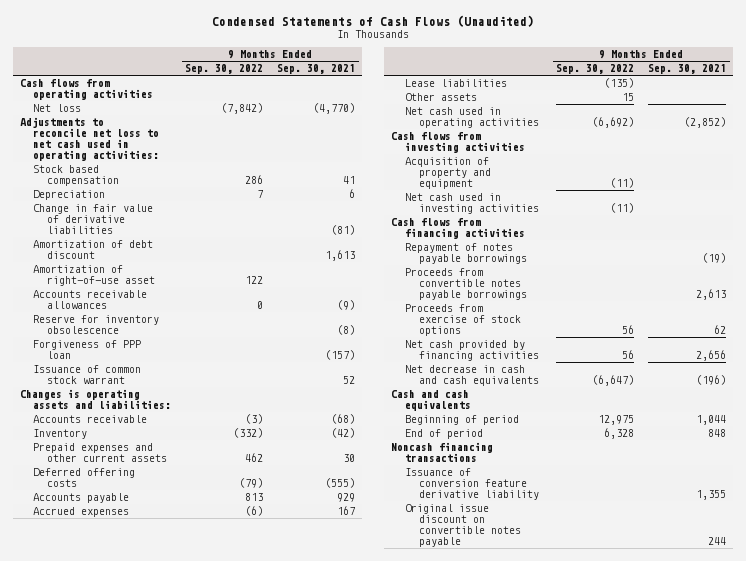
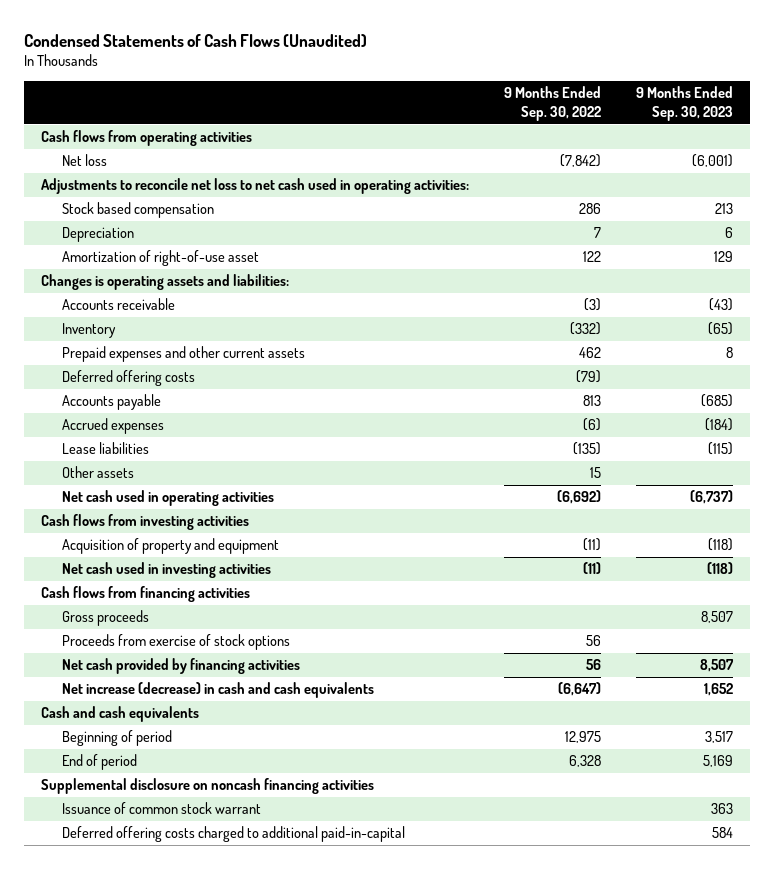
- | 9 Months Ended Sep. 30, 2022 | 9 Months Ended Sep. 30, 2021
+ | 9 Months Ended Sep. 30, 2022 | 9 Months Ended Sep. 30, 2023
- Change in fair value of derivative liabilities | | (81)
- Amortization of debt discount | | 1,613
- Accounts receivable allowances | 0 | (9)
- Reserve for inventory obsolescence | | (8)
- Forgiveness of PPP loan | | (157)
- Repayment of notes payable borrowings | | (19)
- Proceeds from convertible notes payable borrowings | | 2,613
+ Gross proceeds | | 8,507
- Net decrease in cash and cash equivalents | (6,647) | (196)
+ Net increase (decrease) in cash and cash equivalents | (6,647) | 1,652
- Noncash financing transactions
- Issuance of conversion feature derivative liability | | 1,355
- Original issue discount on convertible notes payable | | 244
+ Supplemental disclosure on noncash financing activities
moved down: Issuance of common stock warrant | | 363
+ Deferred offering costs charged to additional paid-in-capital | | 584

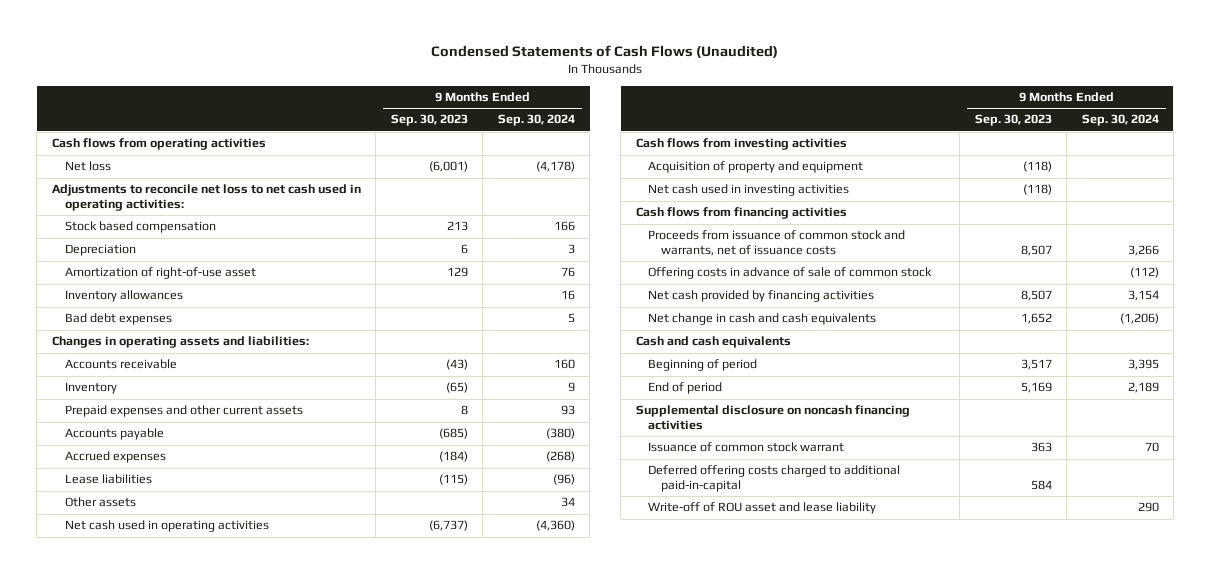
- | 9 Months Ended Sep. 30, 2022 | 9 Months Ended Sep. 30, 2023
+ | 9 Months Ended Sep. 30, 2023 | 9 Months Ended Sep. 30, 2024
- Changes is operating assets and liabilities:
+ Inventory allowances | | 16
+ Bad debt expenses | | 5
+ Changes in operating assets and liabilities:
- Deferred offering costs | (79) |
- Gross proceeds | | 8,507
- Proceeds from exercise of stock options | 56 |
+ Proceeds from issuance of common stock and warrants, net of issuance costs | 8,507 | 3,266
+ Offering costs in advance of sale of common stock | | (112)
- Net increase (decrease) in cash and cash equivalents | (6,647) | 1,652
+ Net change in cash and cash equivalents | 1,652 | (1,206)
+ Write-off of ROU asset and lease liability | | 290

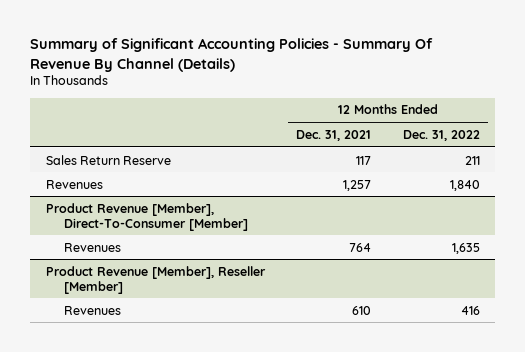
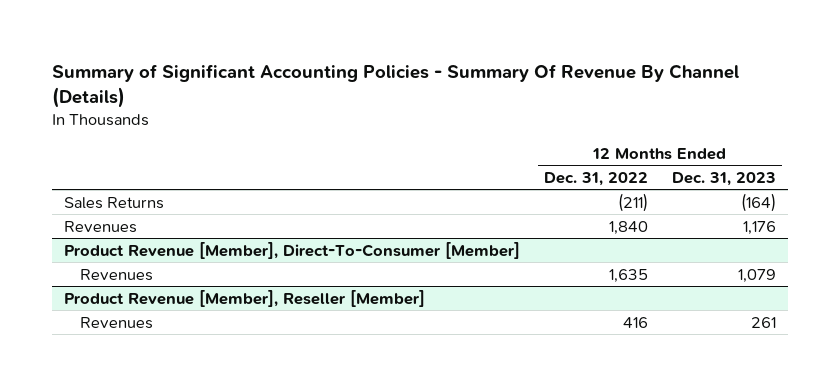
- | 12 Months Ended Dec. 31, 2021 | 12 Months Ended Dec. 31, 2022
+ | 12 Months Ended Dec. 31, 2022 | 12 Months Ended Dec. 31, 2023
- Sales Return Reserve | 117 | 211
+ Sales Returns | (211) | (164)

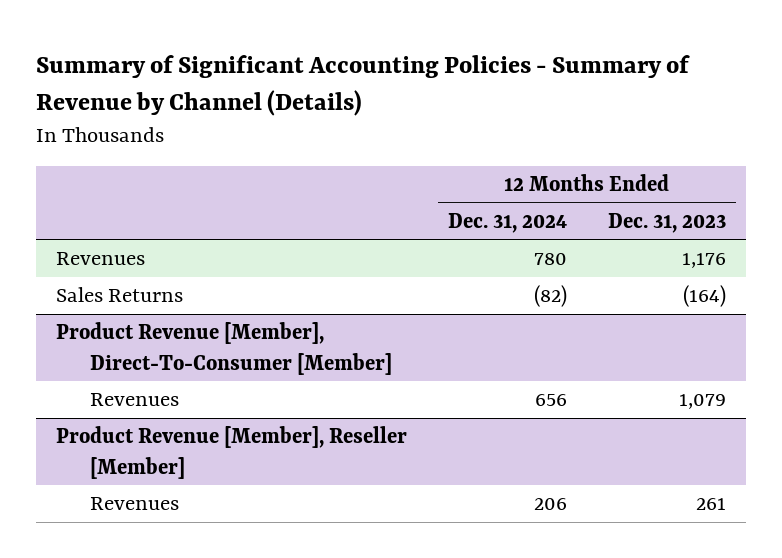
- Summary of Significant Accounting Policies - Summary Of Revenue By Channel (Details)
+ Summary of Significant Accounting Policies - Summary of Revenue by Channel (Details)
- | 12 Months Ended Dec. 31, 2022 | 12 Months Ended Dec. 31, 2023
+ | 12 Months Ended Dec. 31, 2024 | 12 Months Ended Dec. 31, 2023
moved down: Sales Returns | (82) | (164)

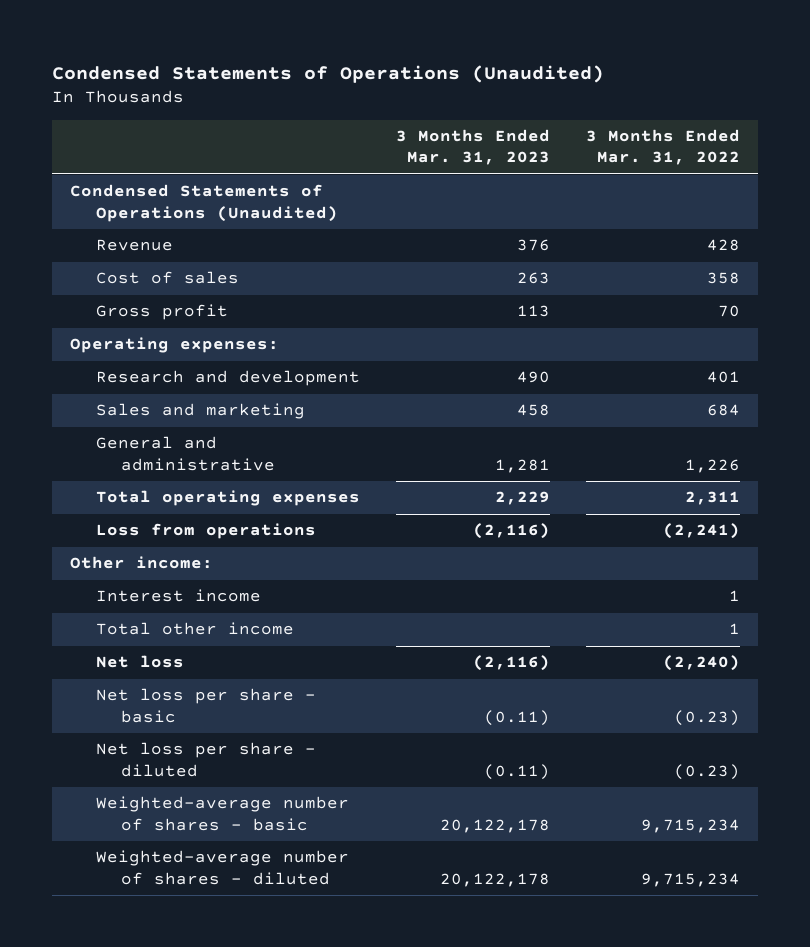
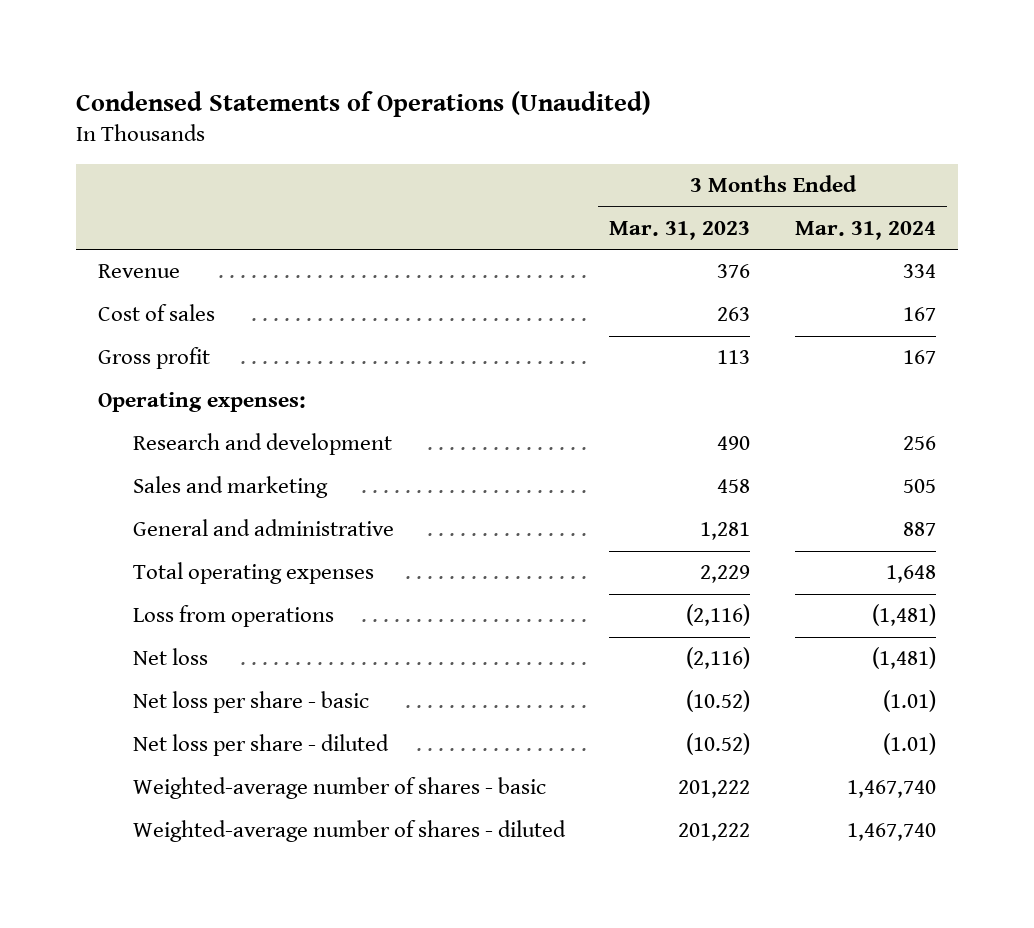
- | 3 Months Ended Mar. 31, 2023 | 3 Months Ended Mar. 31, 2022
+ | 3 Months Ended Mar. 31, 2023 | 3 Months Ended Mar. 31, 2024
- Condensed Statements of Operations (Unaudited)
- Other income:
- Interest income | | 1
- Total other income | | 1
- Net loss per share - basic | (0.11) | (0.23)
- Net loss per share - diluted | (0.11) | (0.23)
- Weighted-average number of shares - basic | 20,122,178 | 9,715,234
- Weighted-average number of shares - diluted | 20,122,178 | 9,715,234
+ Net loss per share - basic | (10.52) | (1.01)
+ Net loss per share - diluted | (10.52) | (1.01)
+ Weighted-average number of shares - basic | 201,222 | 1,467,740
+ Weighted-average number of shares - diluted | 201,222 | 1,467,740

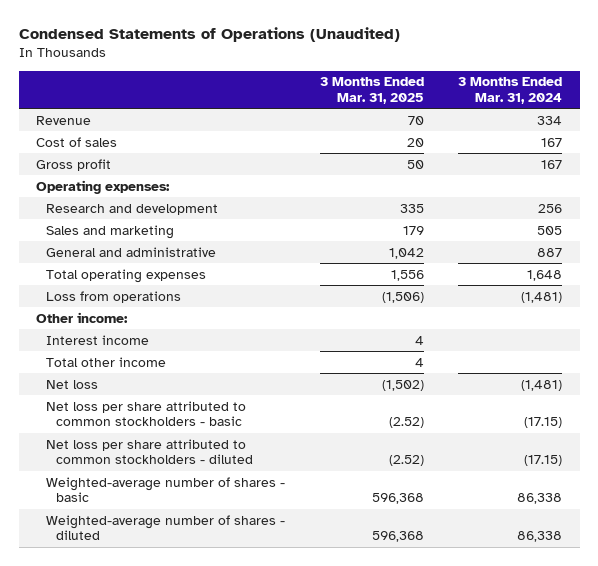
- | 3 Months Ended Mar. 31, 2023 | 3 Months Ended Mar. 31, 2024
+ | 3 Months Ended Mar. 31, 2025 | 3 Months Ended Mar. 31, 2024
+ Other income:
+ Interest income | 4 |
+ Total other income | 4 |
- Net loss per share - basic | (10.52) | (1.01)
- Net loss per share - diluted | (10.52) | (1.01)
- Weighted-average number of shares - basic | 201,222 | 1,467,740
- Weighted-average number of shares - diluted | 201,222 | 1,467,740
+ Net loss per share attributed to common stockholders - basic | (2.52) | (17.15)
+ Net loss per share attributed to common stockholders - diluted | (2.52) | (17.15)
+ Weighted-average number of shares - basic | 596,368 | 86,338
+ Weighted-average number of shares - diluted | 596,368 | 86,338

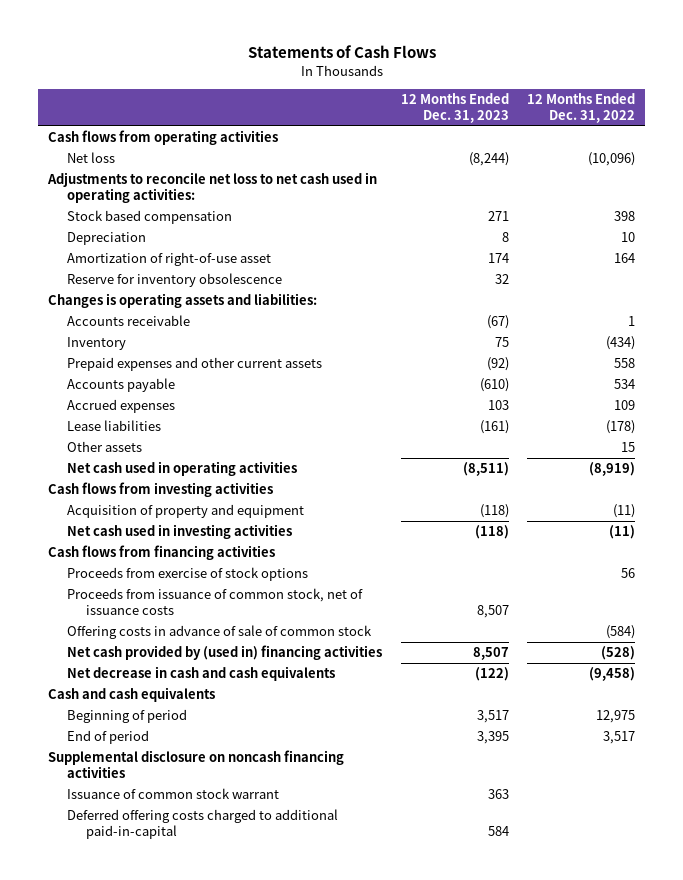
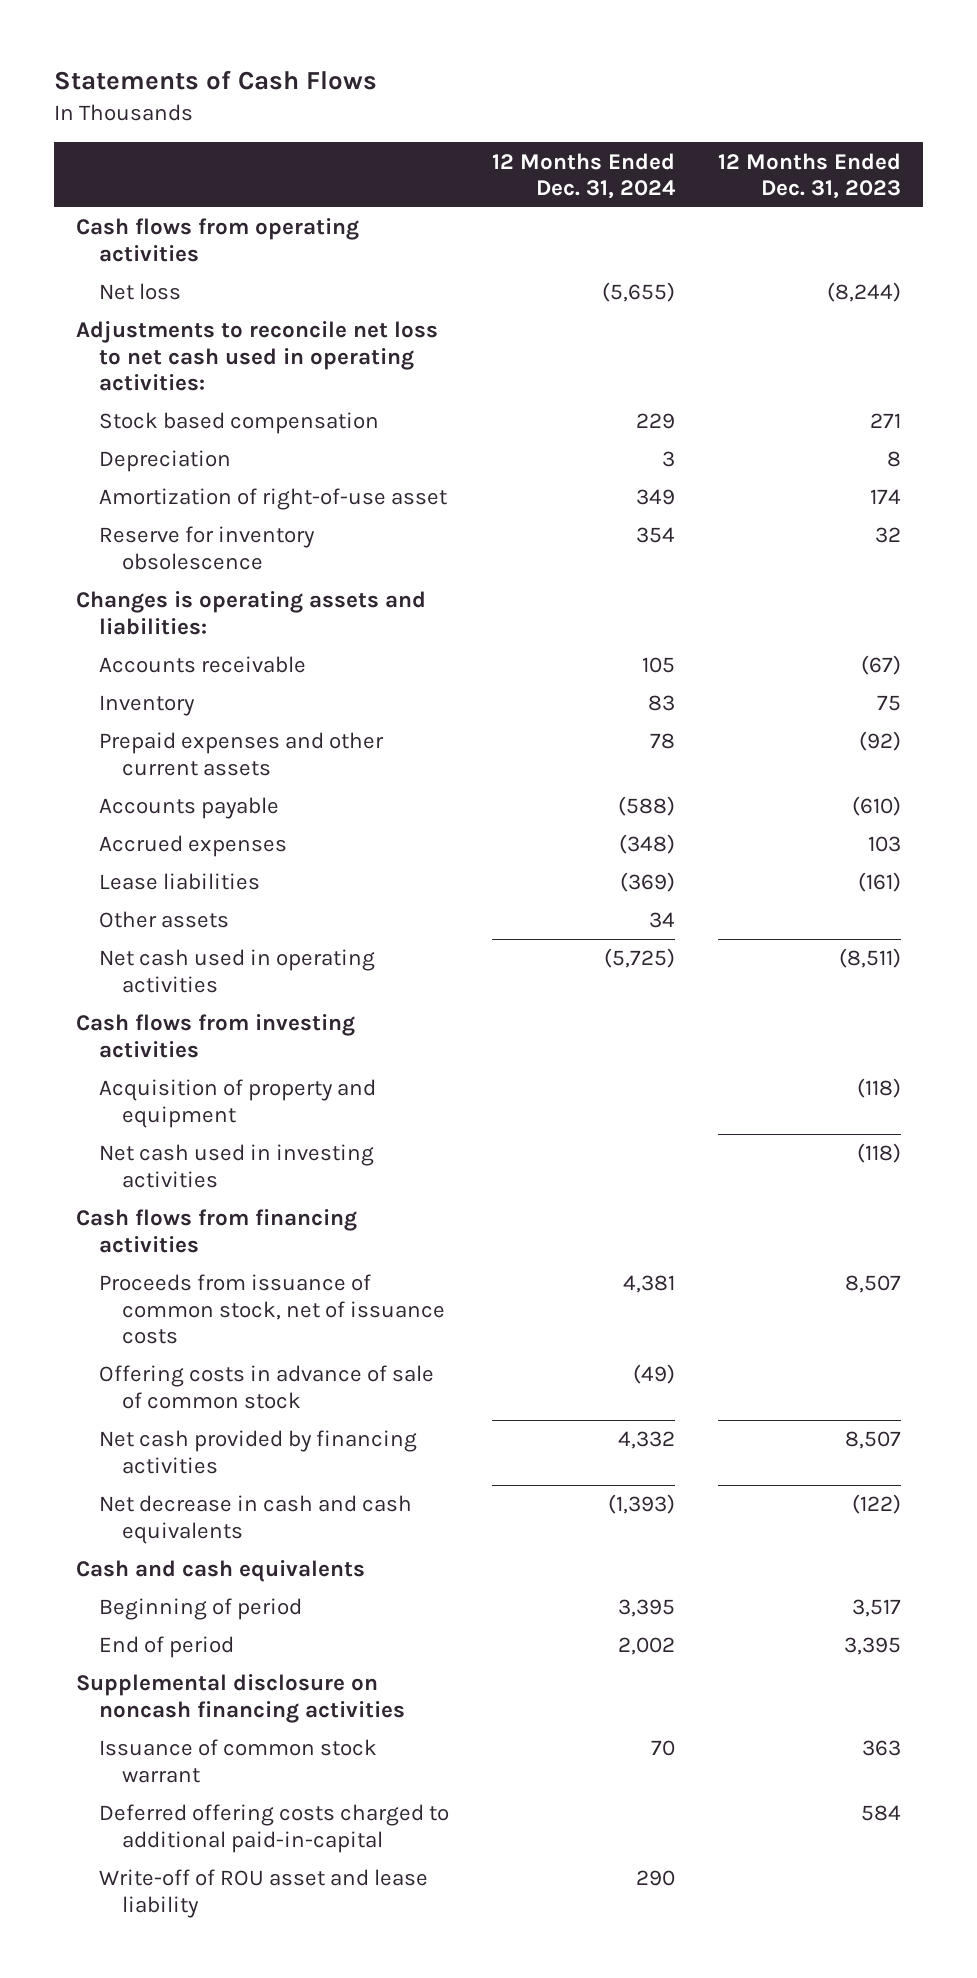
- | 12 Months Ended Dec. 31, 2023 | 12 Months Ended Dec. 31, 2022
+ | 12 Months Ended Dec. 31, 2024 | 12 Months Ended Dec. 31, 2023
- Proceeds from exercise of stock options | | 56
- Net cash provided by (used in) financing activities | 8,507 | (528)
+ Net cash provided by financing activities | 4,332 | 8,507
+ Write-off of ROU asset and lease liability | 290 |

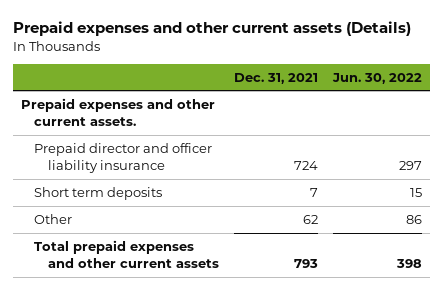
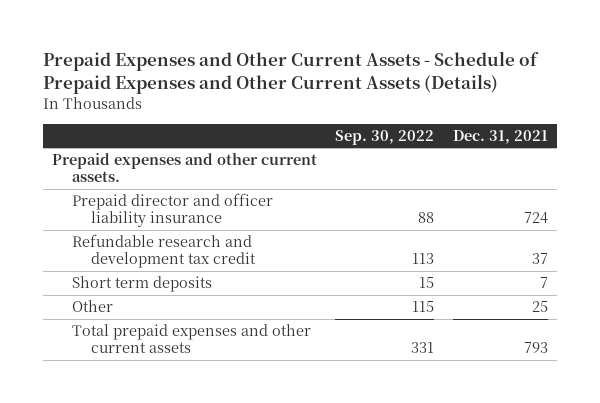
- Prepaid expenses and other current assets (Details)
+ Prepaid Expenses and Other Current Assets - Schedule of Prepaid Expenses and Other Current Assets (Details)
- | Dec. 31, 2021 | Jun. 30, 2022
+ | Sep. 30, 2022 | Dec. 31, 2021
+ Refundable research and development tax credit | 113 | 37
- Other | 62 | 86
+ Other | 115 | 25

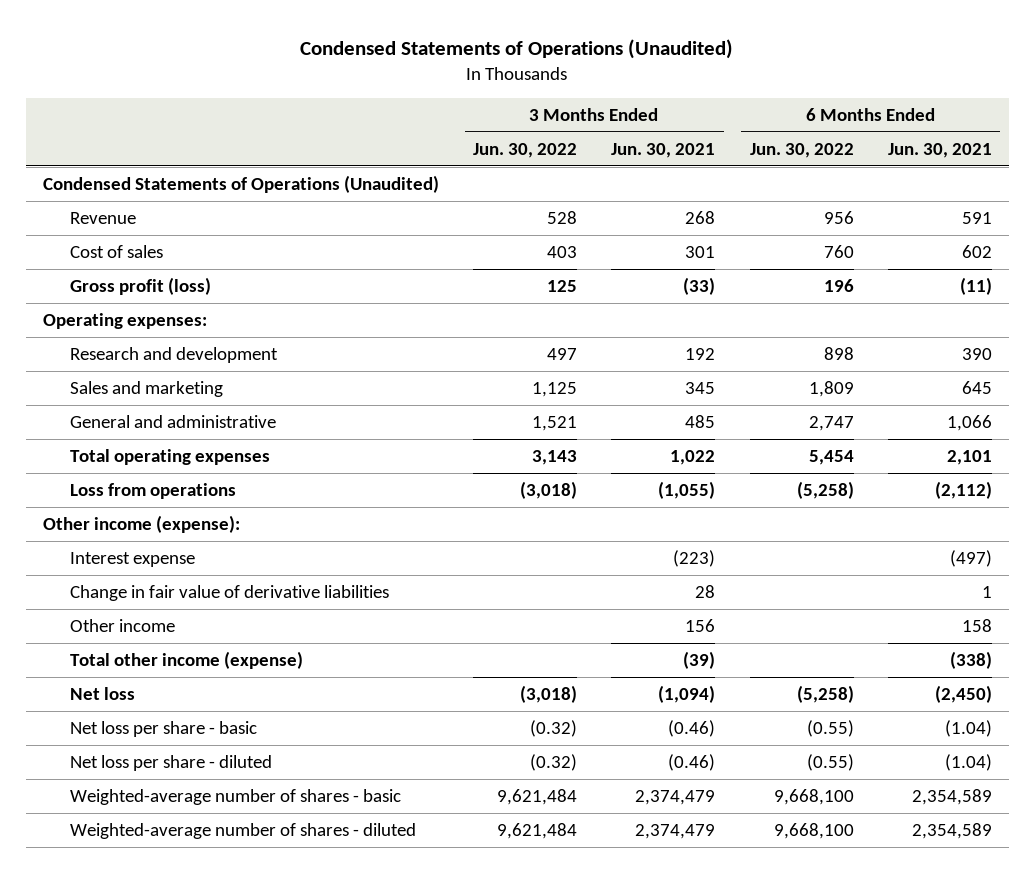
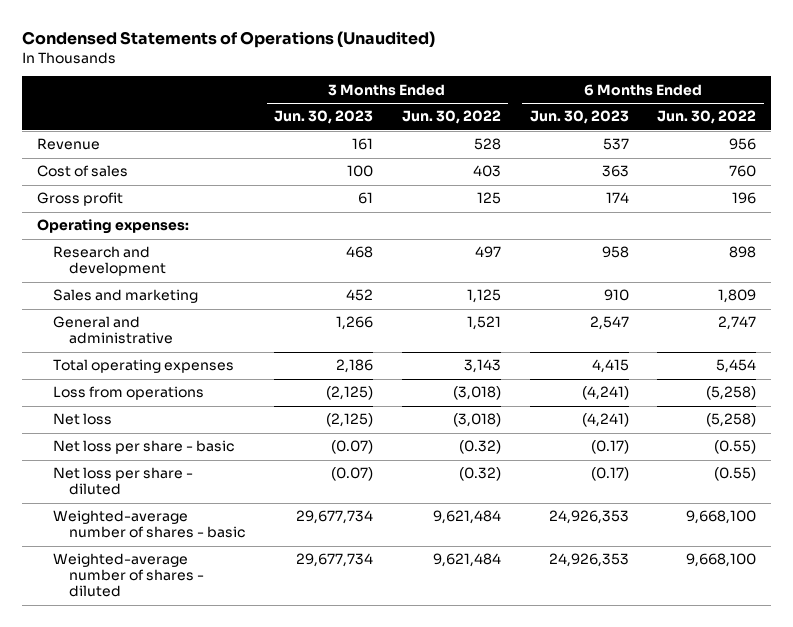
- | 3 Months Ended Jun. 30, 2022 | 3 Months Ended Jun. 30, 2021 | 6 Months Ended Jun. 30, 2022 | 6 Months Ended Jun. 30, 2021
+ | 3 Months Ended Jun. 30, 2023 | 3 Months Ended Jun. 30, 2022 | 6 Months Ended Jun. 30, 2023 | 6 Months Ended Jun. 30, 2022
- Condensed Statements of Operations (Unaudited)
- Gross profit (loss) | 125 | (33) | 196 | (11)
+ Gross profit | 61 | 125 | 174 | 196
- Other income (expense):
- Interest expense | | (223) | | (497)
- Change in fair value of derivative liabilities | | 28 | | 1
- Other income | | 156 | | 158
- Total other income (expense) | | (39) | | (338)

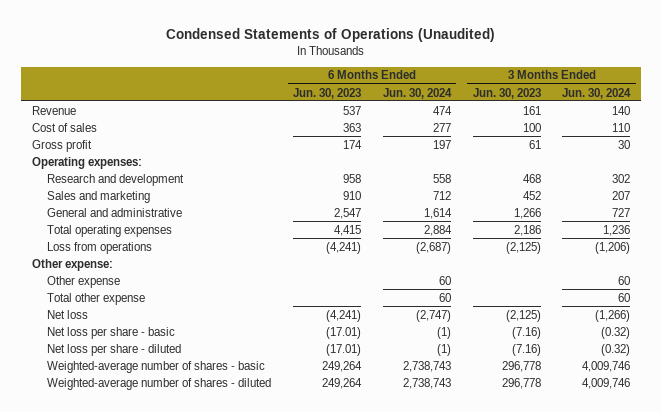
- | 3 Months Ended Jun. 30, 2023 | 3 Months Ended Jun. 30, 2022 | 6 Months Ended Jun. 30, 2023 | 6 Months Ended Jun. 30, 2022
+ | 6 Months Ended Jun. 30, 2023 | 6 Months Ended Jun. 30, 2024 | 3 Months Ended Jun. 30, 2023 | 3 Months Ended Jun. 30, 2024
+ Other expense:
+ Other expense | | 60 | | 60
+ Total other expense | | 60 | | 60
- Net loss per share - basic | (0.07) | (0.32) | (0.17) | (0.55)
- Net loss per share - diluted | (0.07) | (0.32) | (0.17) | (0.55)
- Weighted-average number of shares - basic | 29,677,734 | 9,621,484 | 24,926,353 | 9,668,100
- Weighted-average number of shares - diluted | 29,677,734 | 9,621,484 | 24,926,353 | 9,668,100
+ Net loss per share - basic | (17.01) | (1) | (7.16) | (0.32)
+ Net loss per share - diluted | (17.01) | (1) | (7.16) | (0.32)
+ Weighted-average number of shares - basic | 249,264 | 2,738,743 | 296,778 | 4,009,746
+ Weighted-average number of shares - diluted | 249,264 | 2,738,743 | 296,778 | 4,009,746

